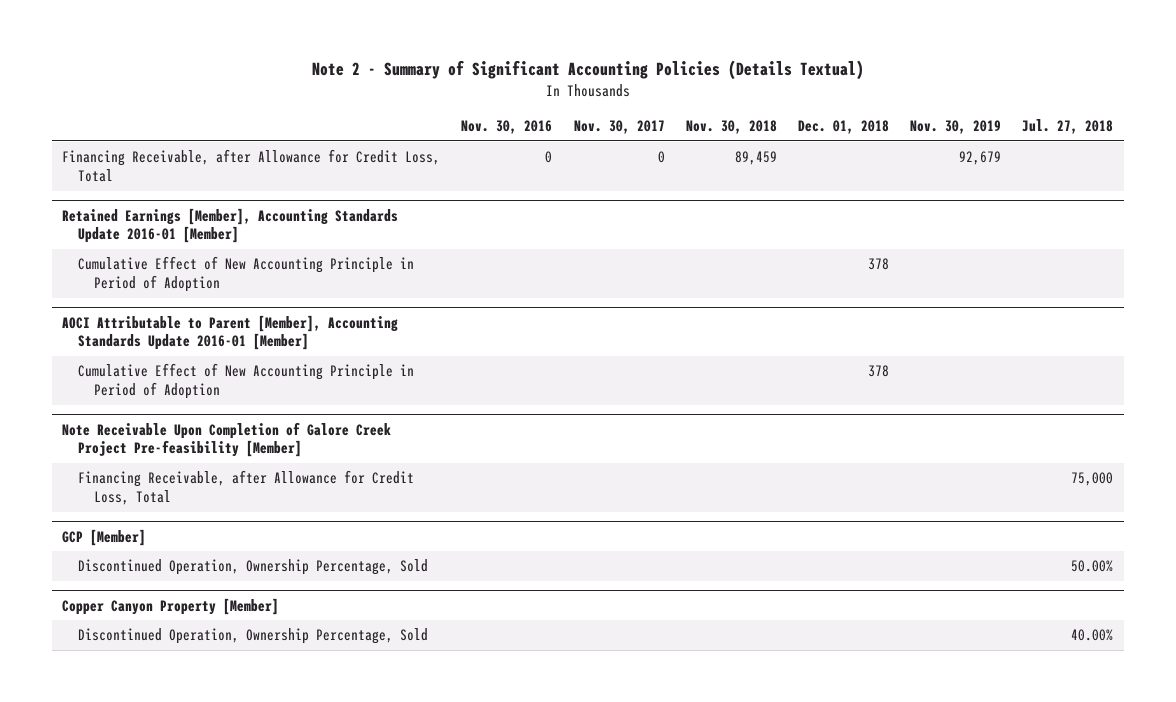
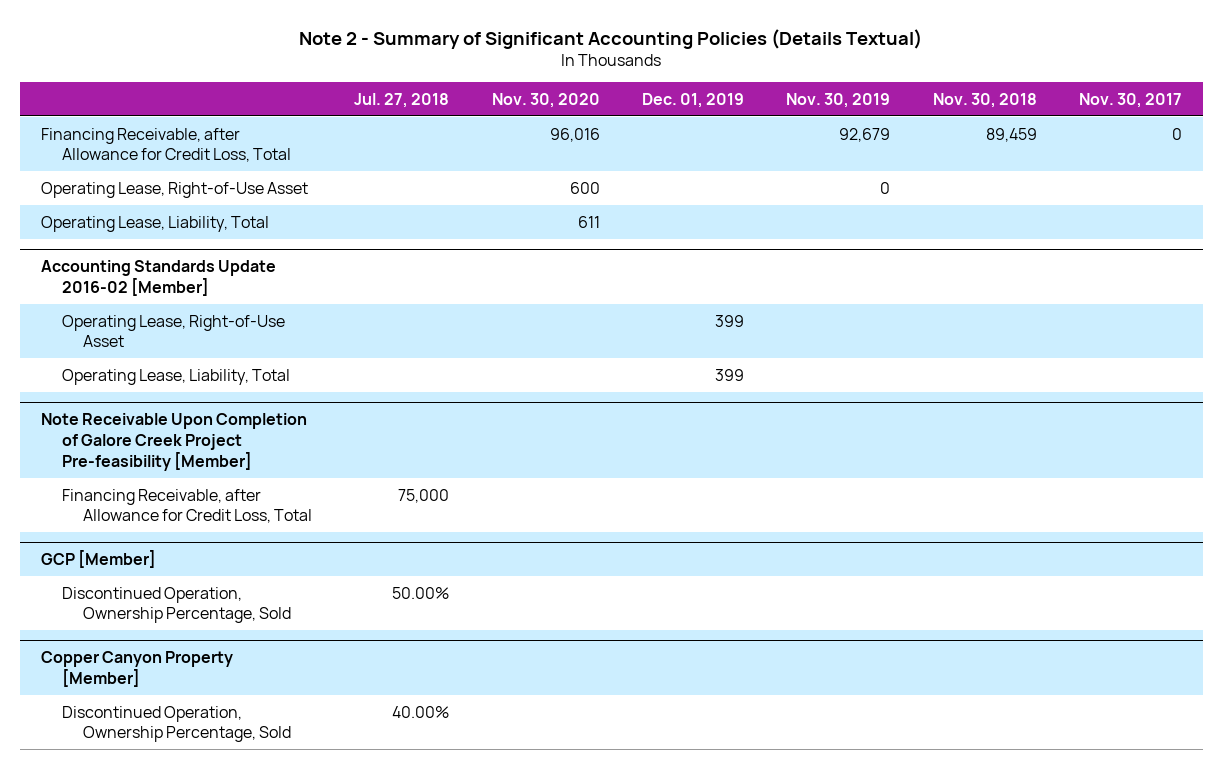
- | Nov. 30, 2016 | Nov. 30, 2017 | Nov. 30, 2018 | Dec. 01, 2018 | Nov. 30, 2019 | Jul. 27, 2018
+ | Jul. 27, 2018 | Nov. 30, 2020 | Dec. 01, 2019 | Nov. 30, 2019 | Nov. 30, 2018 | Nov. 30, 2017
- Retained Earnings [Member], Accounting Standards Update 2016-01 [Member]
- Cumulative Effect of New Accounting Principle in Period of Adoption | | | | 378 | |
- AOCI Attributable to Parent [Member], Accounting Standards Update 2016-01 [Member]
- Cumulative Effect of New Accounting Principle in Period of Adoption | | | | 378 | |
+ Operating Lease, Right-of-Use Asset | | 600 | | 0 | |
+ Operating Lease, Liability, Total | | 611 | | | |
+ Accounting Standards Update 2016-02 [Member]
+ Operating Lease, Right-of-Use Asset | | | 399 | | |
+ Operating Lease, Liability, Total | | | 399 | | |

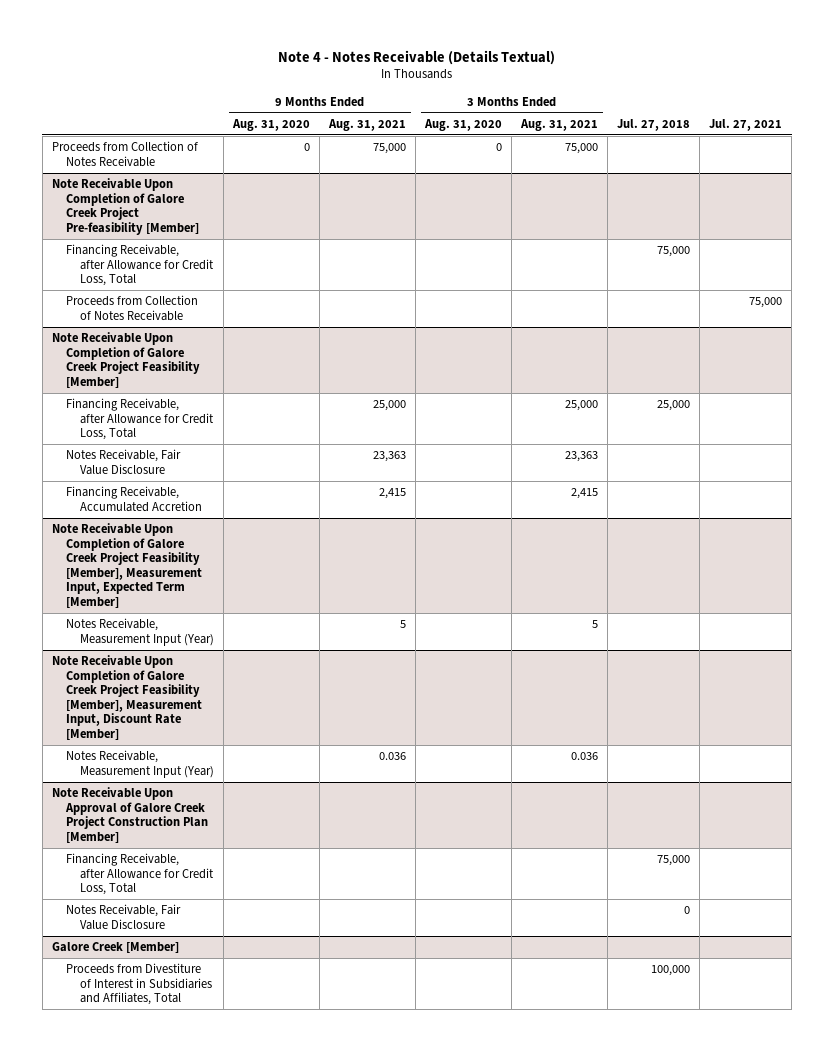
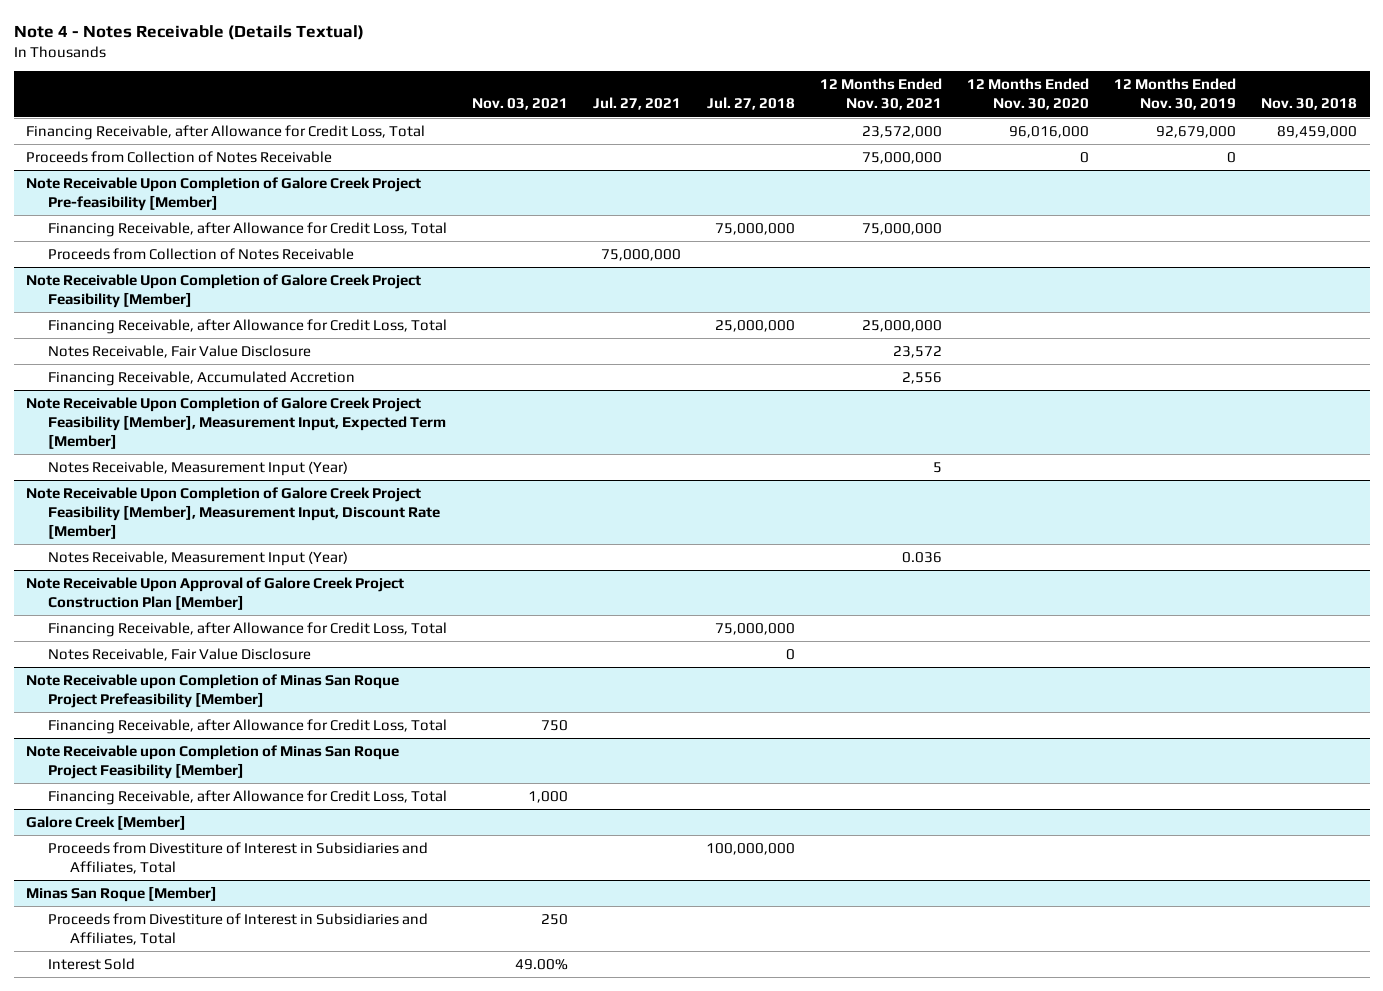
- | 9 Months Ended Aug. 31, 2020 | 9 Months Ended Aug. 31, 2021 | 3 Months Ended Aug. 31, 2020 | 3 Months Ended Aug. 31, 2021 | Jul. 27, 2018 | Jul. 27, 2021
+ | Nov. 03, 2021 | Jul. 27, 2021 | Jul. 27, 2018 | 12 Months Ended Nov. 30, 2021 | 12 Months Ended Nov. 30, 2020 | 12 Months Ended Nov. 30, 2019 | Nov. 30, 2018
+ Financing Receivable, after Allowance for Credit Loss, Total | | | | 23,572,000 | 96,016,000 | 92,679,000 | 89,459,000
@ Note Receivable Upon Completion of Galore Creek Project Pre-feasibility [Member]
- Financing Receivable, after Allowance for Credit Loss, Total | | | | | 75,000 |
- Proceeds from Collection of Notes Receivable | | | | | | 75,000
+ Financing Receivable, after Allowance for Credit Loss, Total | | | 75,000,000 | 75,000,000 | | |
+ Proceeds from Collection of Notes Receivable | | 75,000,000 | | | | |
@ Note Receivable Upon Completion of Galore Creek Project Feasibility [Member]
- Financing Receivable, after Allowance for Credit Loss, Total | | 25,000 | | 25,000 | 25,000 |
+ Financing Receivable, after Allowance for Credit Loss, Total | | | 25,000,000 | 25,000,000 | | |
@ Note Receivable Upon Approval of Galore Creek Project Construction Plan [Member]
- Financing Receivable, after Allowance for Credit Loss, Total | | | | | 75,000 |
+ Financing Receivable, after Allowance for Credit Loss, Total | | | 75,000,000 | | | |
+ Note Receivable upon Completion of Minas San Roque Project Prefeasibility [Member]
+ Financing Receivable, after Allowance for Credit Loss, Total | 750 | | | | | |
+ Note Receivable upon Completion of Minas San Roque Project Feasibility [Member]
+ Financing Receivable, after Allowance for Credit Loss, Total | 1,000 | | | | | |
@ Galore Creek [Member]
- Proceeds from Divestiture of Interest in Subsidiaries and Affiliates, Total | | | | | 100,000 |
+ Proceeds from Divestiture of Interest in Subsidiaries and Affiliates, Total | | | 100,000,000 | | | |
+ Minas San Roque [Member]
+ Proceeds from Divestiture of Interest in Subsidiaries and Affiliates, Total | 250 | | | | | |
+ Interest Sold | 49.00% | | | | | |

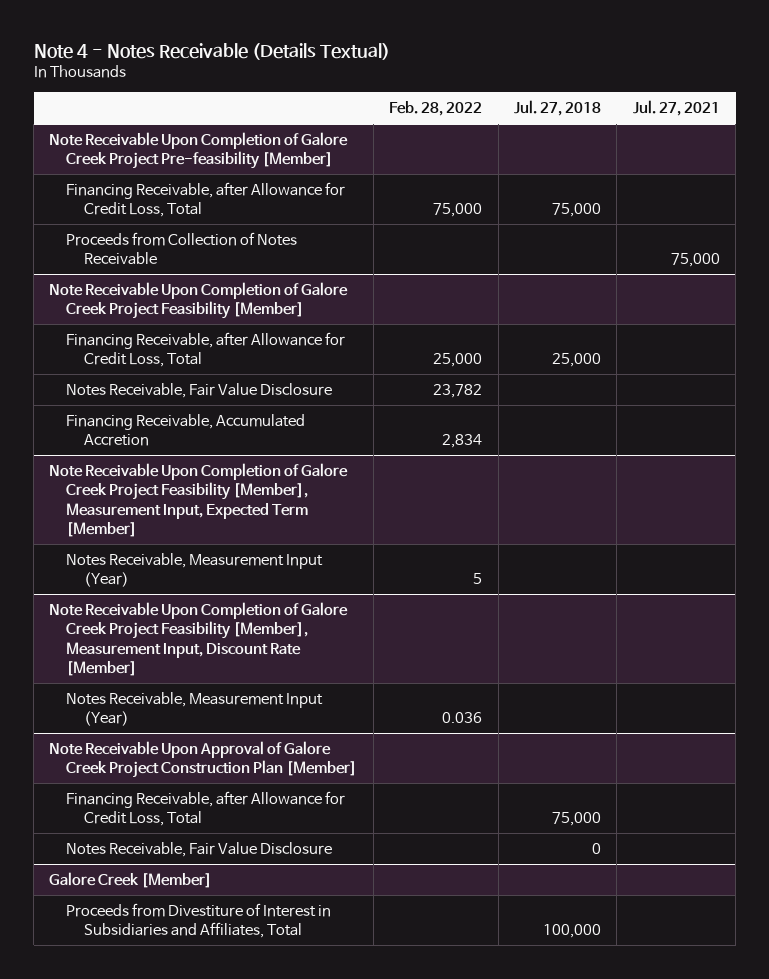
- | Nov. 03, 2021 | Jul. 27, 2021 | Jul. 27, 2018 | 12 Months Ended Nov. 30, 2021 | 12 Months Ended Nov. 30, 2020 | 12 Months Ended Nov. 30, 2019 | Nov. 30, 2018
+ | Feb. 28, 2022 | Jul. 27, 2018 | Jul. 27, 2021
- Financing Receivable, after Allowance for Credit Loss, Total | | | | 23,572,000 | 96,016,000 | 92,679,000 | 89,459,000
- Proceeds from Collection of Notes Receivable | | | | 75,000,000 | 0 | 0 |
@ Note Receivable Upon Completion of Galore Creek Project Pre-feasibility [Member]
- Financing Receivable, after Allowance for Credit Loss, Total | | | 75,000,000 | 75,000,000 | | |
- Proceeds from Collection of Notes Receivable | | 75,000,000 | | | | |
+ Financing Receivable, after Allowance for Credit Loss, Total | 75,000 | 75,000 |
+ Proceeds from Collection of Notes Receivable | | | 75,000
@ Note Receivable Upon Completion of Galore Creek Project Feasibility [Member]
- Financing Receivable, after Allowance for Credit Loss, Total | | | 25,000,000 | 25,000,000 | | |
+ Financing Receivable, after Allowance for Credit Loss, Total | 25,000 | 25,000 |
@ Note Receivable Upon Approval of Galore Creek Project Construction Plan [Member]
- Financing Receivable, after Allowance for Credit Loss, Total | | | 75,000,000 | | | |
+ Financing Receivable, after Allowance for Credit Loss, Total | | 75,000 |
- Note Receivable upon Completion of Minas San Roque Project Prefeasibility [Member]
- Financing Receivable, after Allowance for Credit Loss, Total | 750 | | | | | |
- Note Receivable upon Completion of Minas San Roque Project Feasibility [Member]
- Financing Receivable, after Allowance for Credit Loss, Total | 1,000 | | | | | |
@ Galore Creek [Member]
- Proceeds from Divestiture of Interest in Subsidiaries and Affiliates, Total | | | 100,000,000 | | | |
- Minas San Roque [Member]
- Proceeds from Divestiture of Interest in Subsidiaries and Affiliates, Total | 250 | | | | | |
- Interest Sold | 49.00% | | | | | |
@ Galore Creek [Member]
+ Proceeds from Divestiture of Interest in Subsidiaries and Affiliates, Total | | 100,000 |

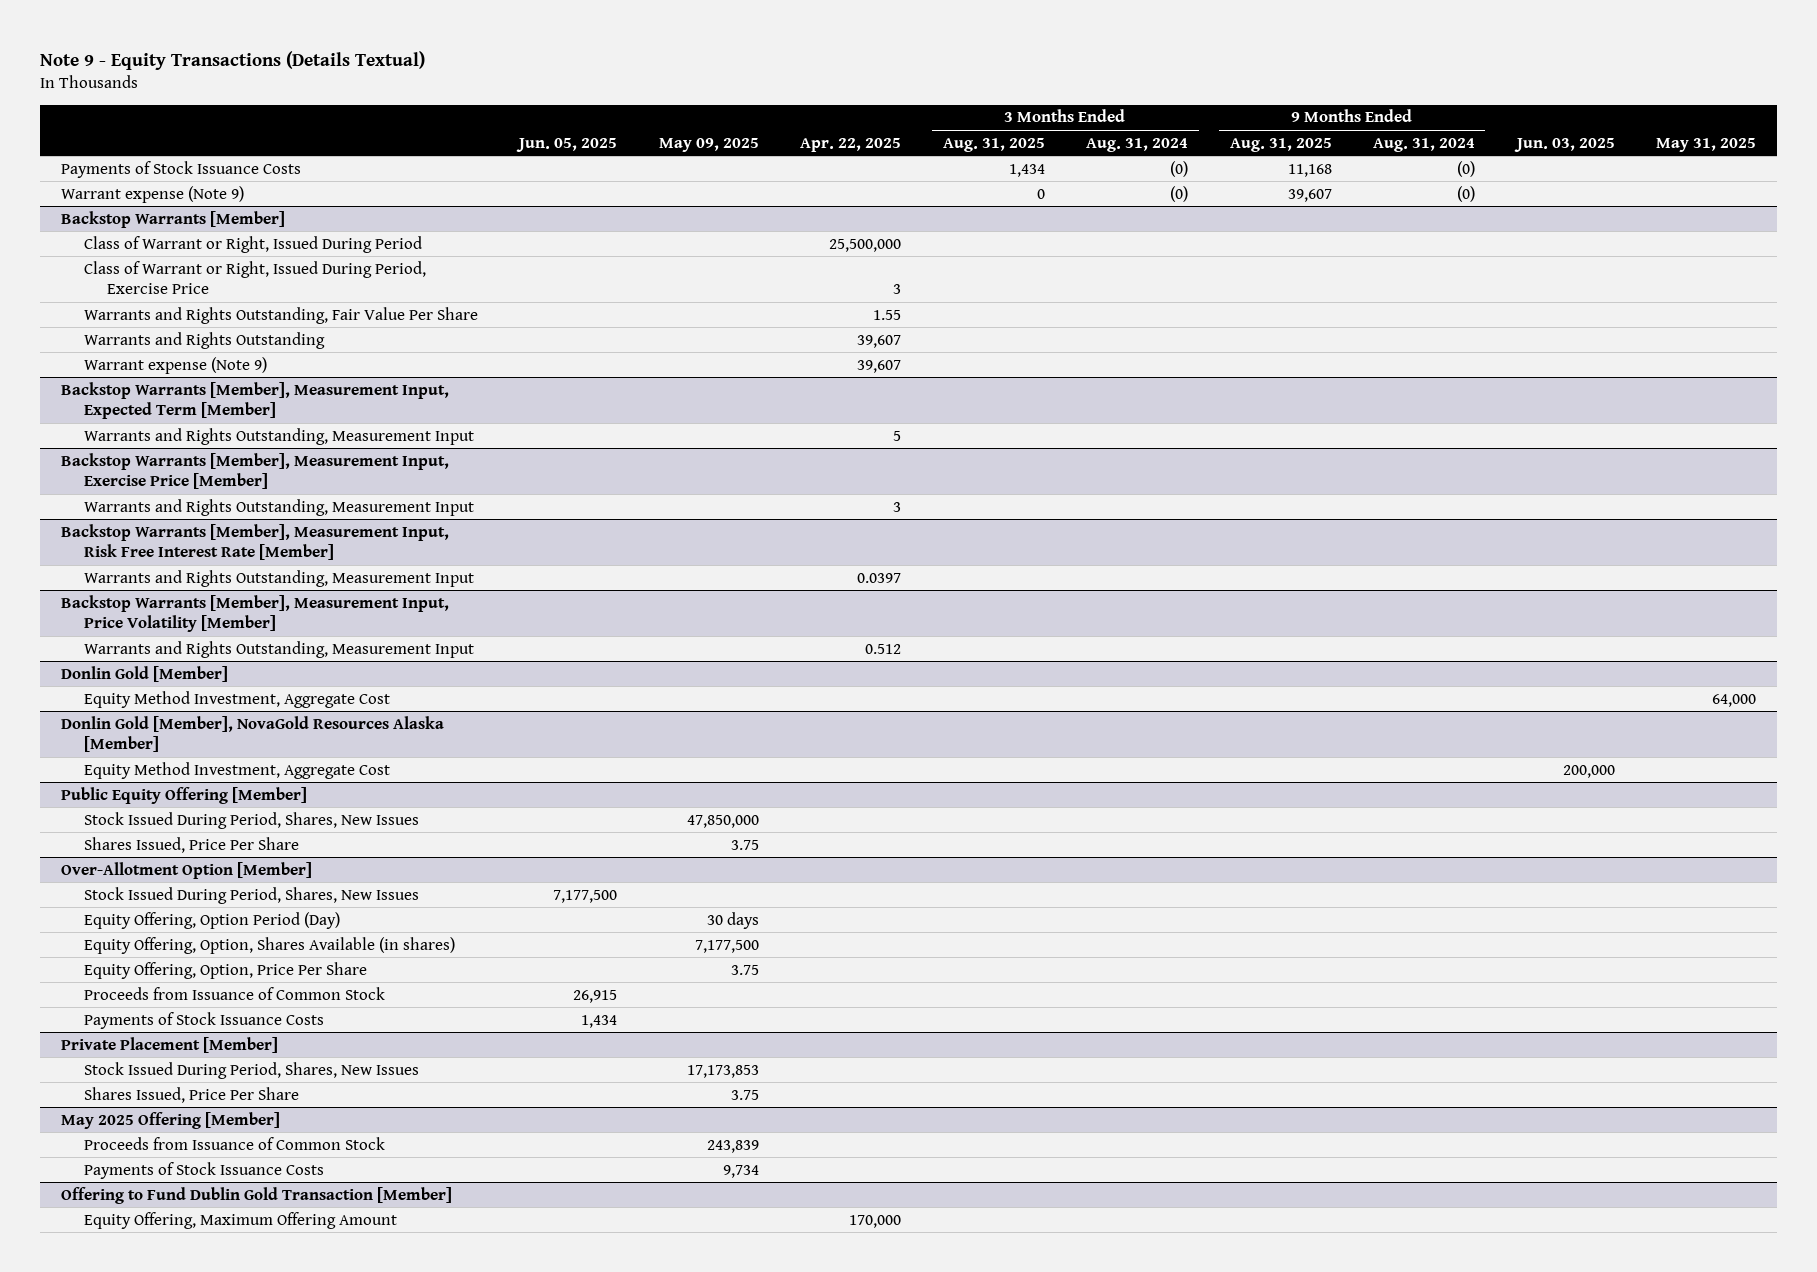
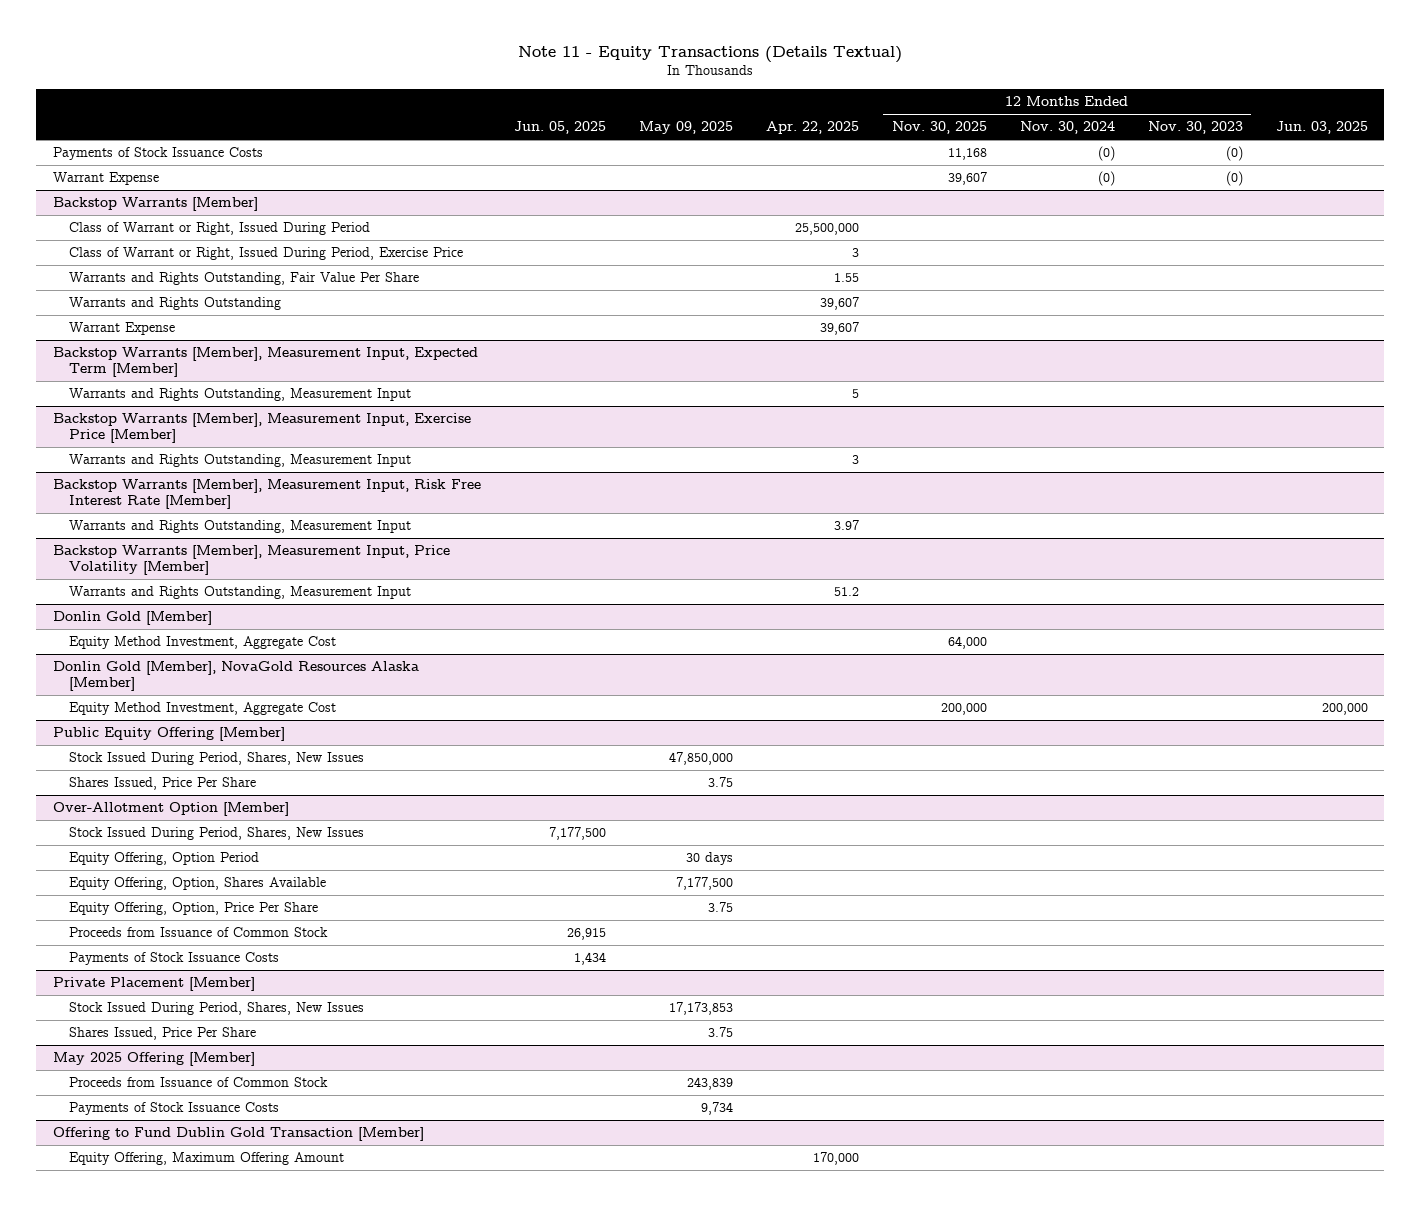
- Note 9 - Equity Transactions (Details Textual)
+ Note 11 - Equity Transactions (Details Textual)
- | Jun. 05, 2025 | May 09, 2025 | Apr. 22, 2025 | 3 Months Ended Aug. 31, 2025 | 3 Months Ended Aug. 31, 2024 | 9 Months Ended Aug. 31, 2025 | 9 Months Ended Aug. 31, 2024 | Jun. 03, 2025 | May 31, 2025
+ | Jun. 05, 2025 | May 09, 2025 | Apr. 22, 2025 | 12 Months Ended Nov. 30, 2025 | 12 Months Ended Nov. 30, 2024 | 12 Months Ended Nov. 30, 2023 | Jun. 03, 2025
- Warrant expense (Note 9) | | | | 0 | (0) | 39,607 | (0) | |
+ Warrant Expense | | | | 39,607 | (0) | (0) |
@ Backstop Warrants [Member]
- Warrant expense (Note 9) | | | 39,607 | | | | | |
+ Warrant Expense | | | 39,607 | | | |
@ Backstop Warrants [Member], Measurement Input, Risk Free Interest Rate [Member]
- Warrants and Rights Outstanding, Measurement Input | | | 0.0397 | | | | | |
+ Warrants and Rights Outstanding, Measurement Input | | | 3.97 | | | |
@ Backstop Warrants [Member], Measurement Input, Price Volatility [Member]
- Warrants and Rights Outstanding, Measurement Input | | | 0.512 | | | | | |
+ Warrants and Rights Outstanding, Measurement Input | | | 51.2 | | | |
@ Over-Allotment Option [Member]
- Equity Offering, Option Period (Day) | | 30 days | | | | | | |
- Equity Offering, Option, Shares Available (in shares) | | 7,177,500 | | | | | | |
+ Equity Offering, Option Period | | 30 days | | | | |
+ Equity Offering, Option, Shares Available | | 7,177,500 | | | | |

